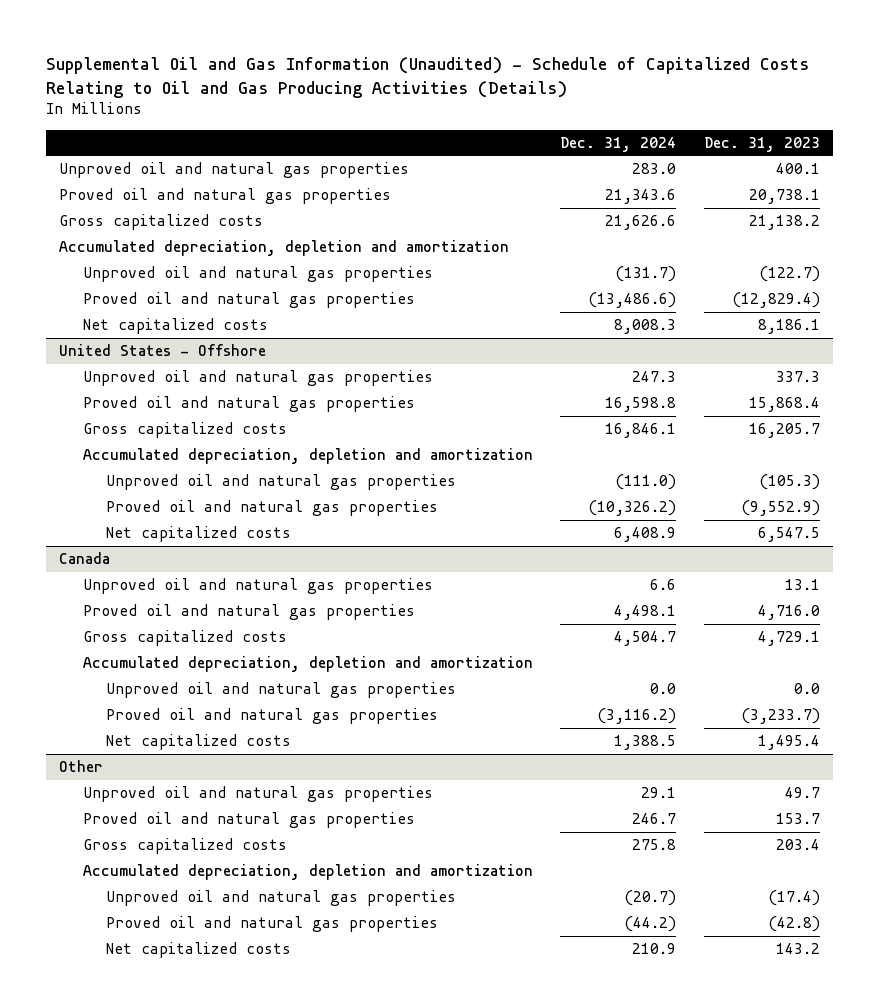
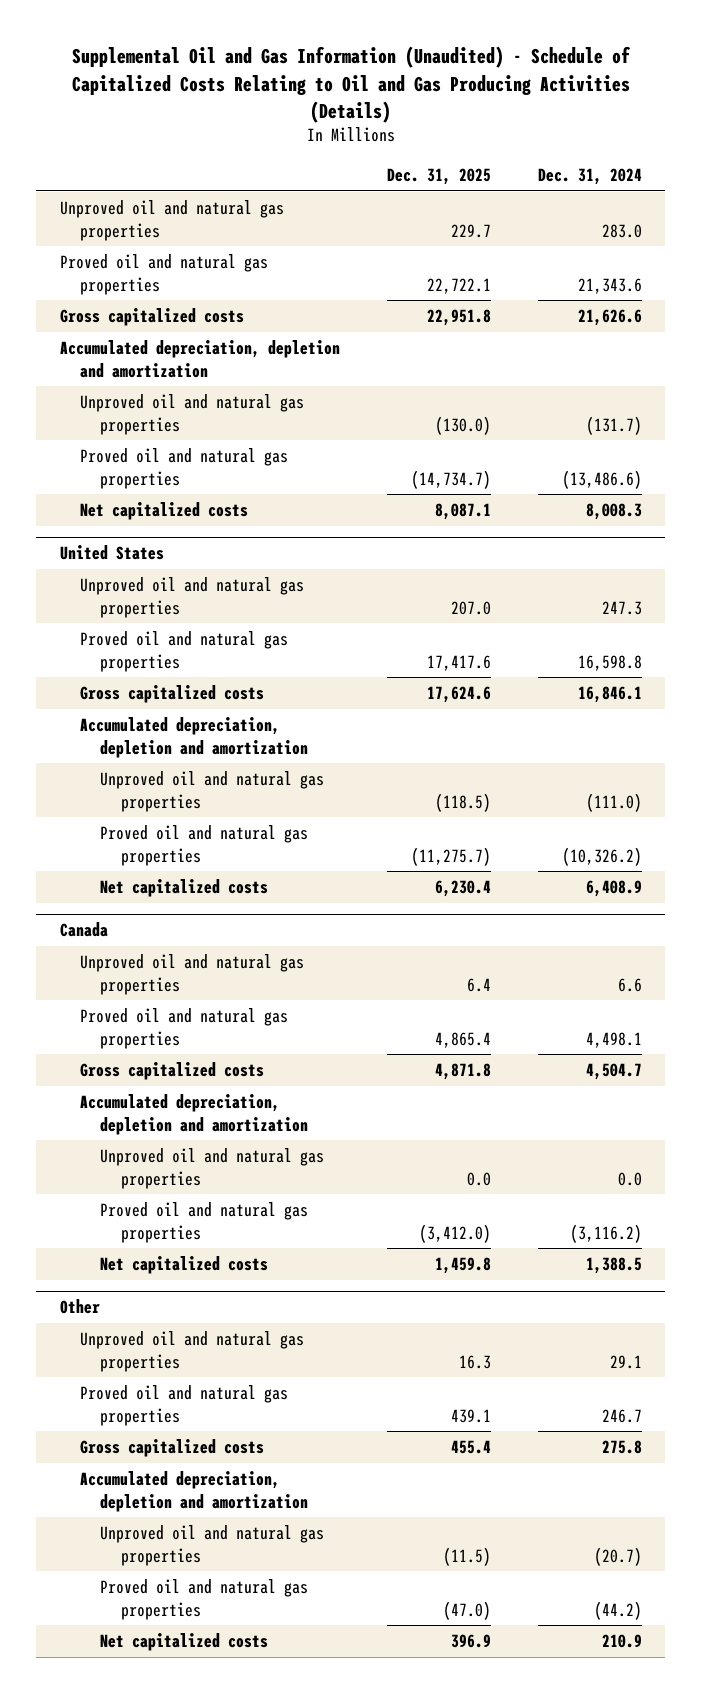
- | Dec. 31, 2024 | Dec. 31, 2023
+ | Dec. 31, 2025 | Dec. 31, 2024
- United States - Offshore
+ United States

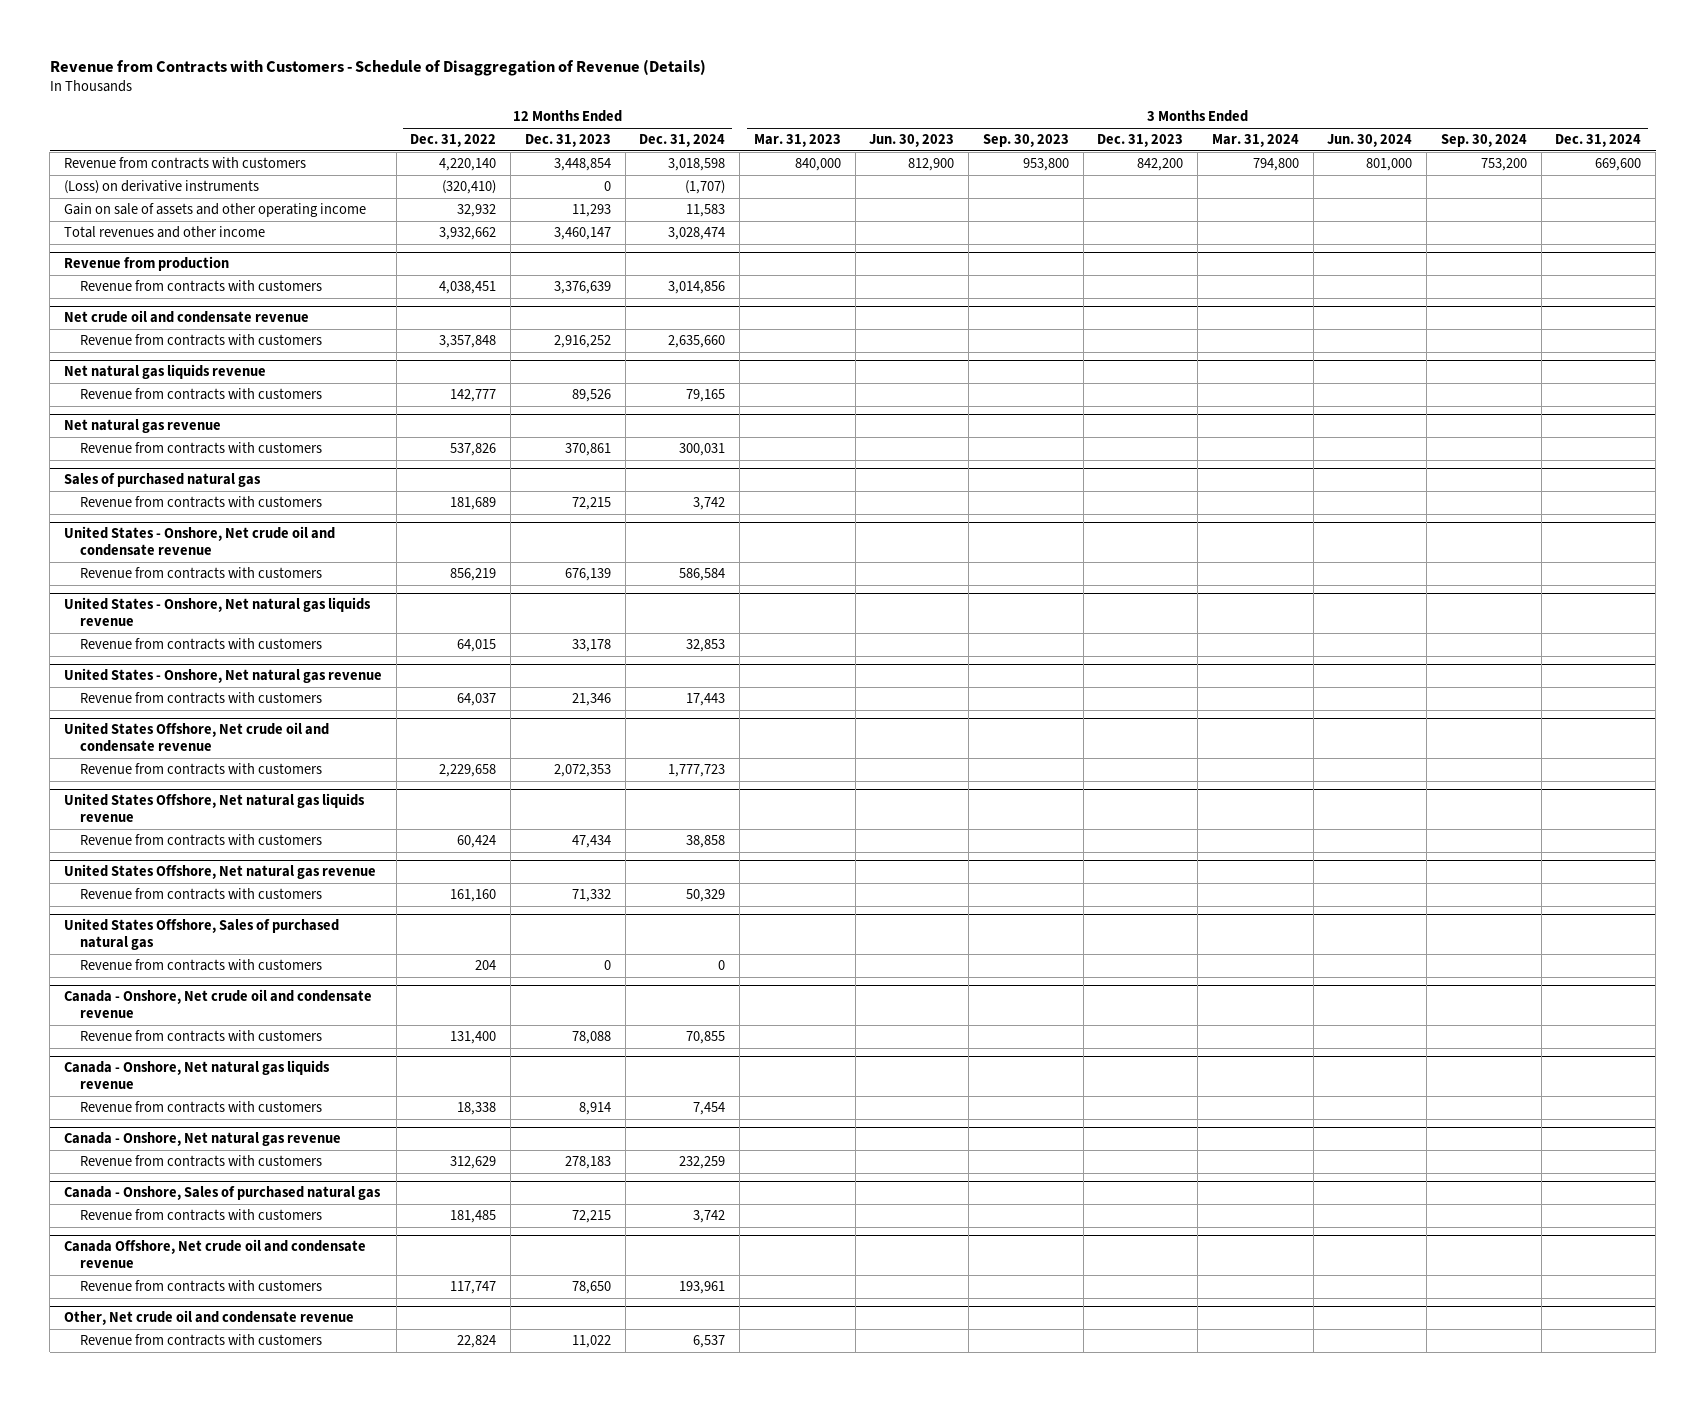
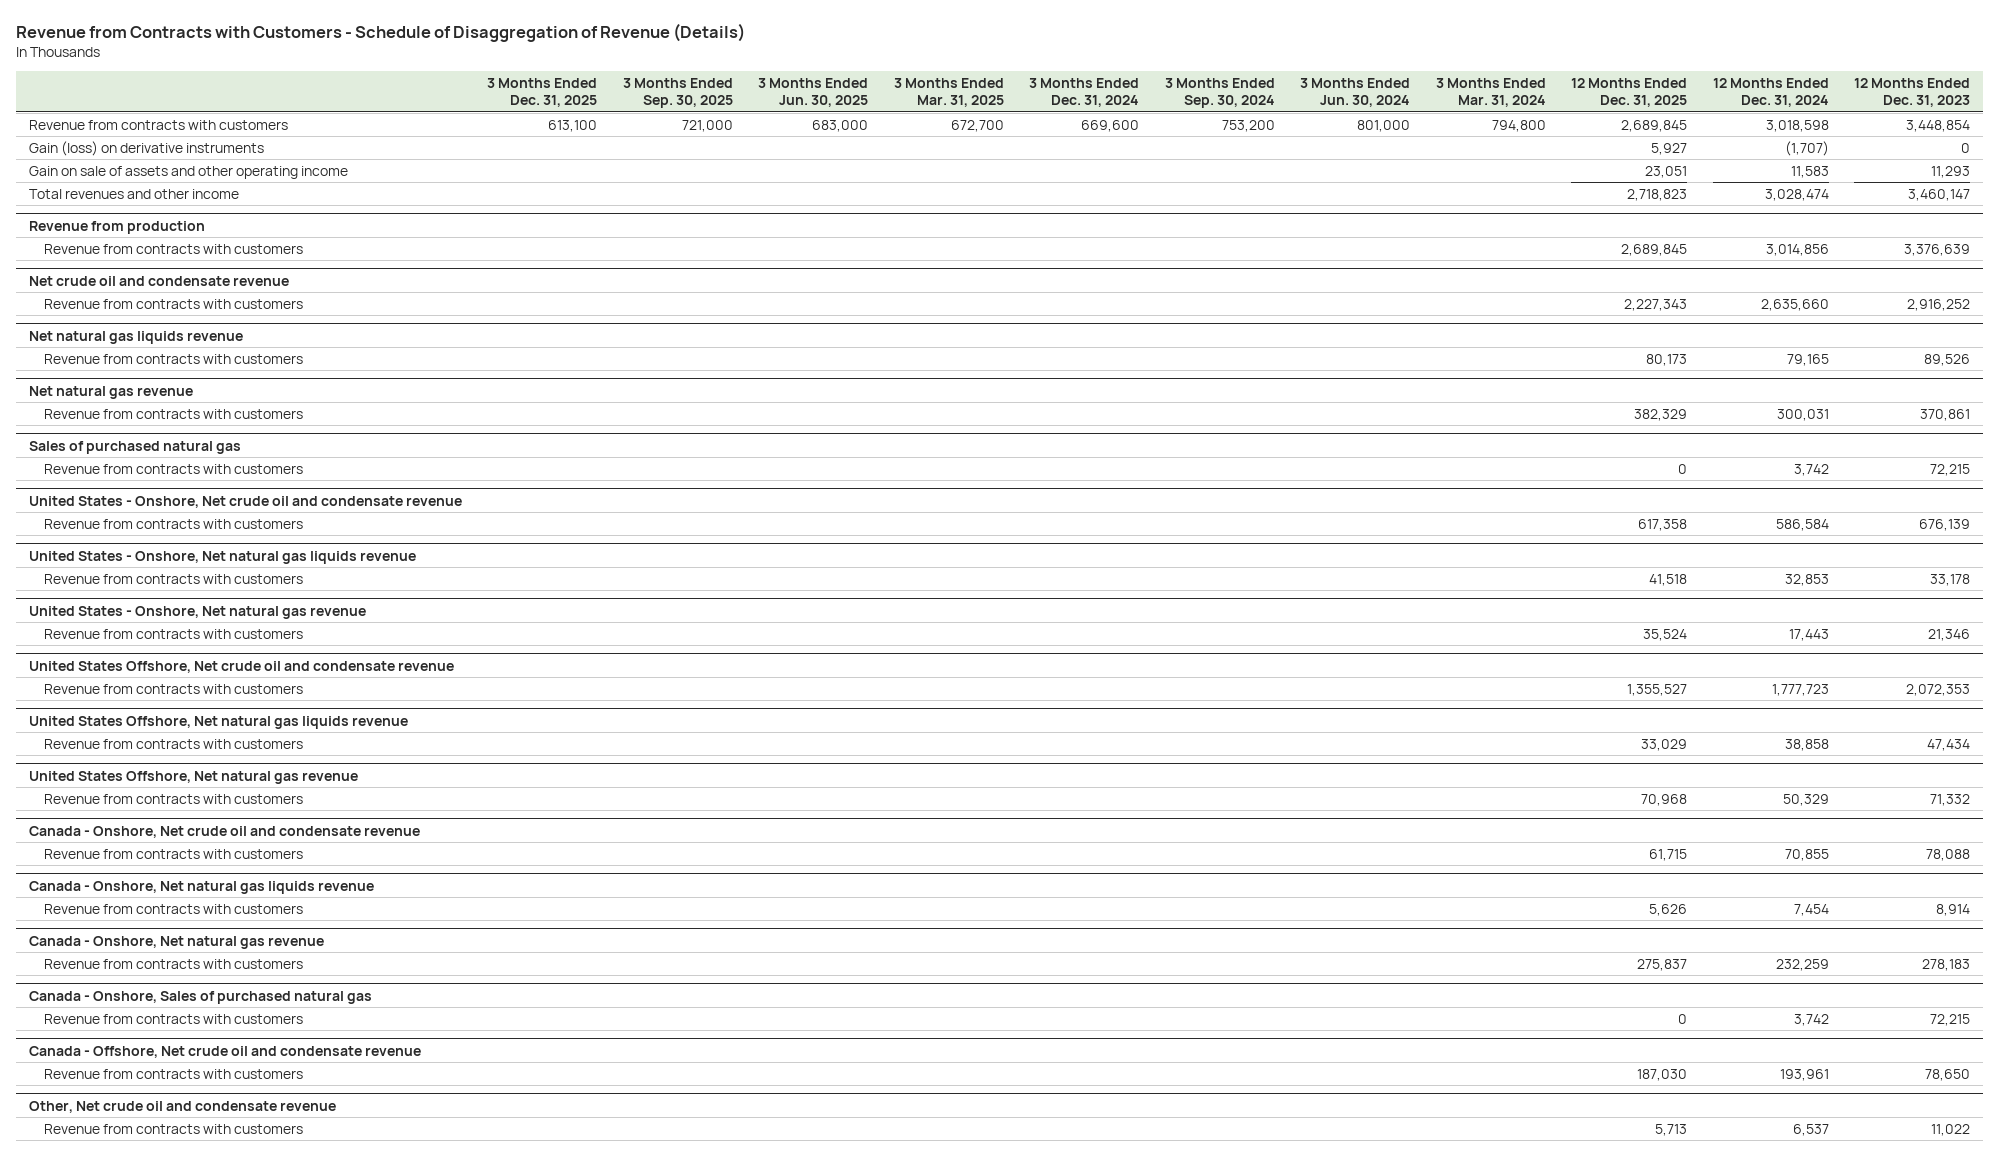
- | 12 Months Ended Dec. 31, 2022 | 12 Months Ended Dec. 31, 2023 | 12 Months Ended Dec. 31, 2024 | 3 Months Ended Mar. 31, 2023 | 3 Months Ended Jun. 30, 2023 | 3 Months Ended Sep. 30, 2023 | 3 Months Ended Dec. 31, 2023 | 3 Months Ended Mar. 31, 2024 | 3 Months Ended Jun. 30, 2024 | 3 Months Ended Sep. 30, 2024 | 3 Months Ended Dec. 31, 2024
+ | 3 Months Ended Dec. 31, 2025 | 3 Months Ended Sep. 30, 2025 | 3 Months Ended Jun. 30, 2025 | 3 Months Ended Mar. 31, 2025 | 3 Months Ended Dec. 31, 2024 | 3 Months Ended Sep. 30, 2024 | 3 Months Ended Jun. 30, 2024 | 3 Months Ended Mar. 31, 2024 | 12 Months Ended Dec. 31, 2025 | 12 Months Ended Dec. 31, 2024 | 12 Months Ended Dec. 31, 2023
- (Loss) on derivative instruments | (320,410) | 0 | (1,707) | | | | | | | |
+ Gain (loss) on derivative instruments | | | | | | | | | 5,927 | (1,707) | 0
- United States Offshore, Sales of purchased natural gas
- Revenue from contracts with customers | 204 | 0 | 0 | | | | | | | |
- Canada Offshore, Net crude oil and condensate revenue
+ Canada - Offshore, Net crude oil and condensate revenue

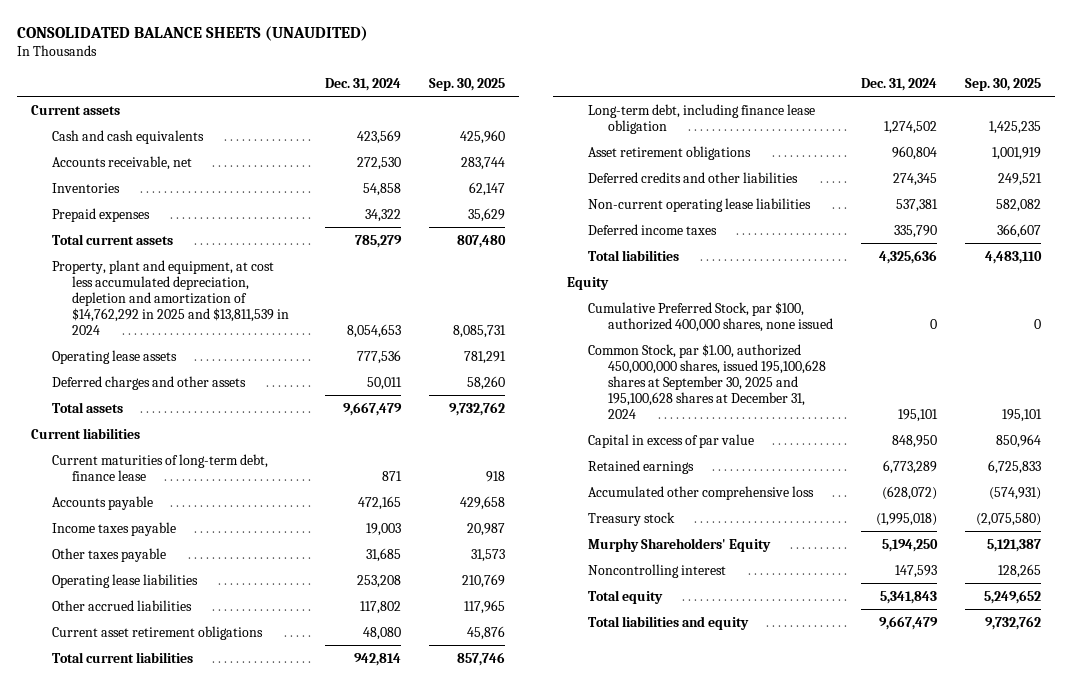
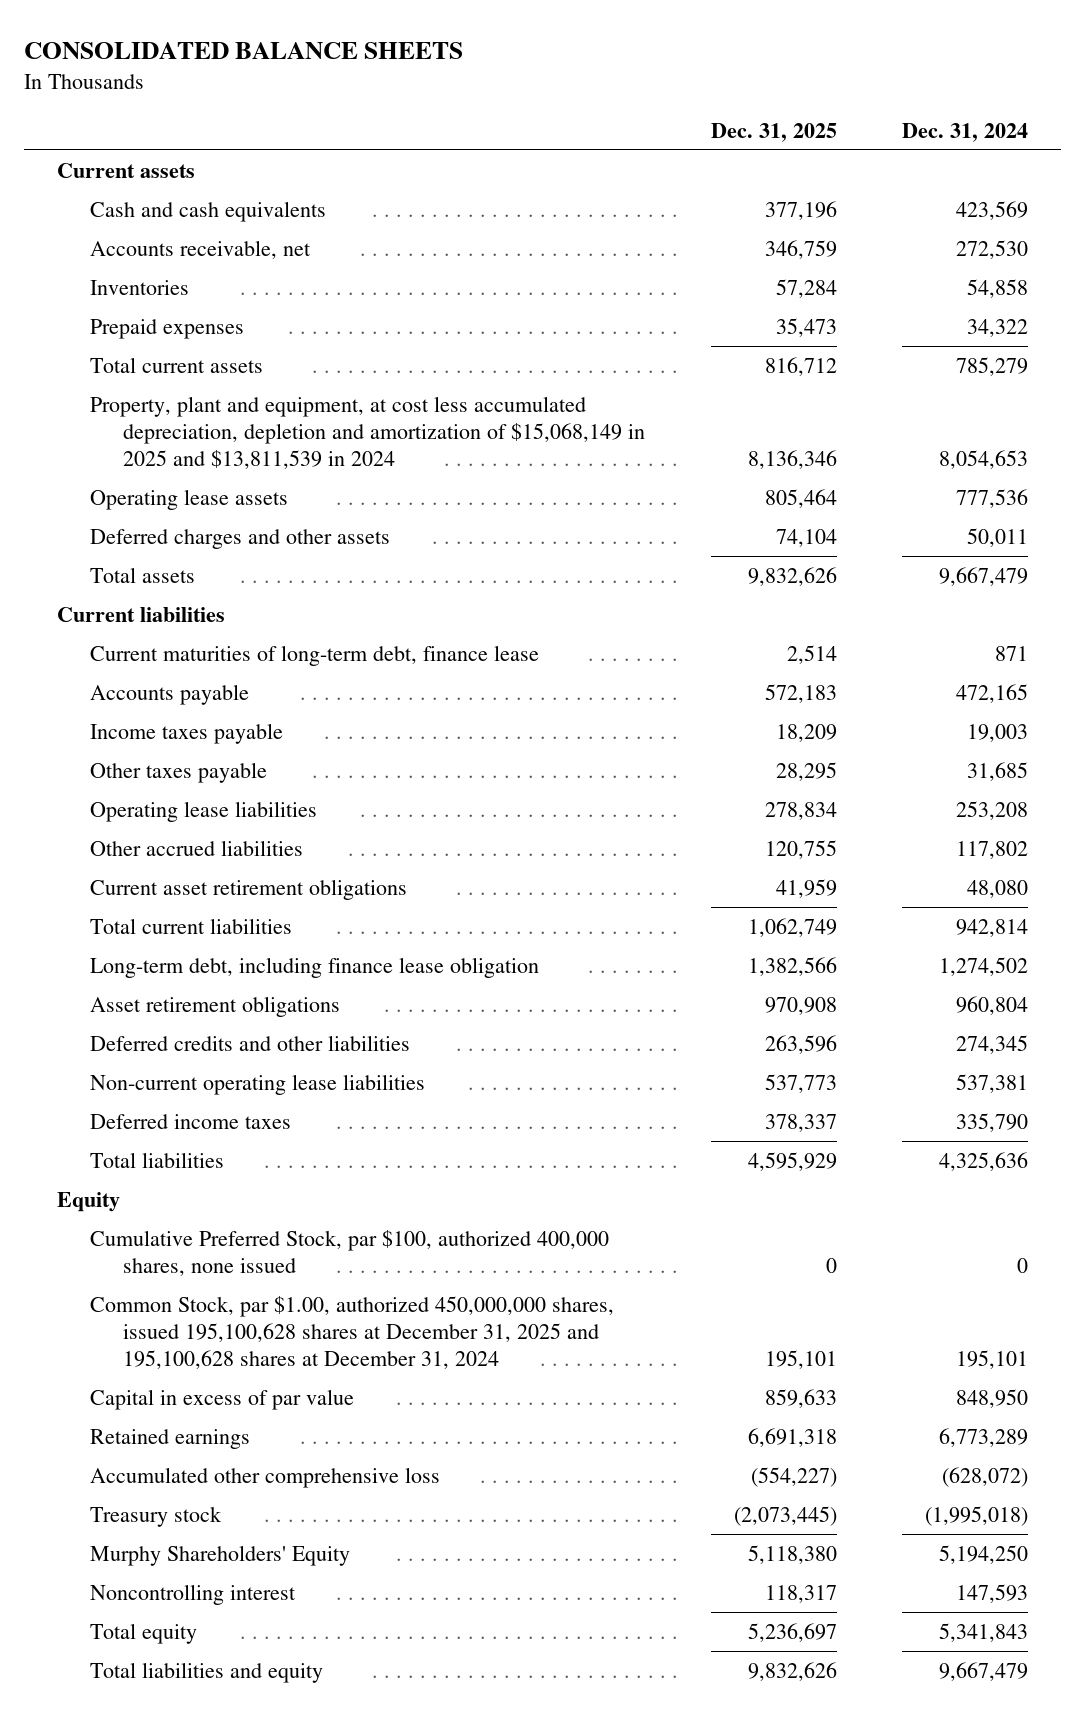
- CONSOLIDATED BALANCE SHEETS (UNAUDITED)
+ CONSOLIDATED BALANCE SHEETS
- | Dec. 31, 2024 | Sep. 30, 2025
+ | Dec. 31, 2025 | Dec. 31, 2024
- Property, plant and equipment, at cost less accumulated depreciation, depletion and amortization of $14,762,292 in 2025 and $13,811,539 in 2024 | 8,054,653 | 8,085,731
+ Property, plant and equipment, at cost less accumulated depreciation, depletion and amortization of $15,068,149 in 2025 and $13,811,539 in 2024 | 8,136,346 | 8,054,653
- Common Stock, par $1.00, authorized 450,000,000 shares, issued 195,100,628 shares at September 30, 2025 and 195,100,628 shares at December 31, 2024 | 195,101 | 195,101
+ Common Stock, par $1.00, authorized 450,000,000 shares, issued 195,100,628 shares at December 31, 2025 and 195,100,628 shares at December 31, 2024 | 195,101 | 195,101

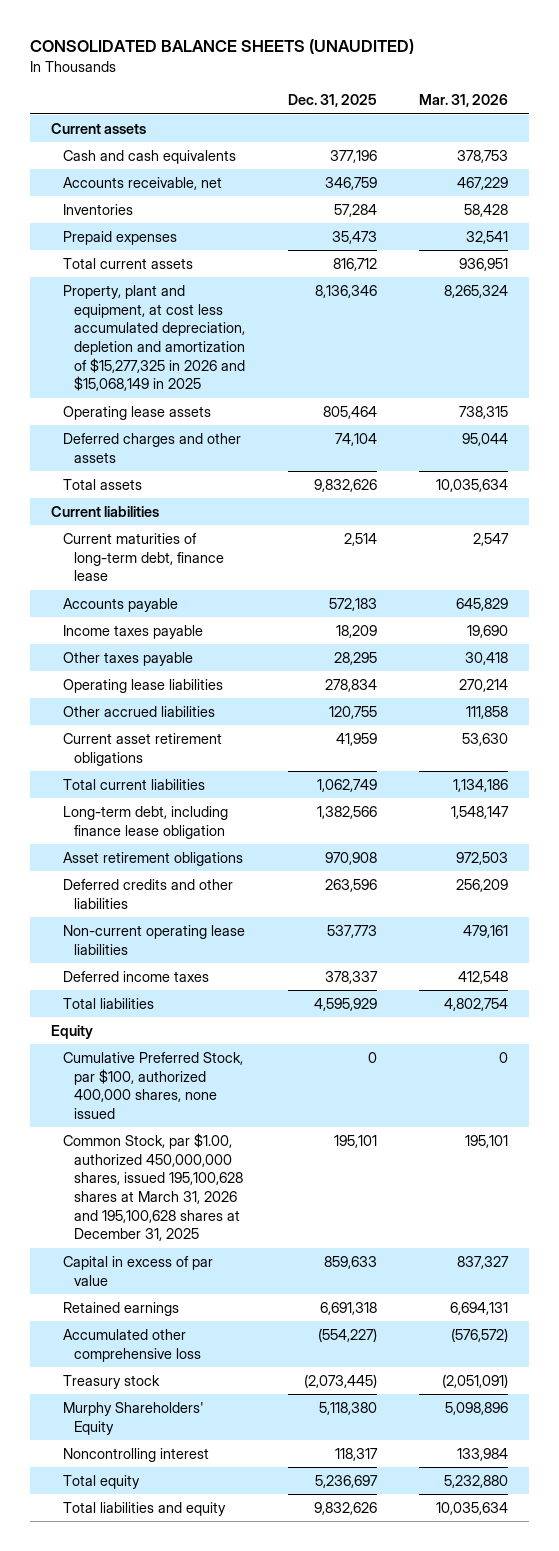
- CONSOLIDATED BALANCE SHEETS
+ CONSOLIDATED BALANCE SHEETS (UNAUDITED)
- | Dec. 31, 2025 | Dec. 31, 2024
+ | Dec. 31, 2025 | Mar. 31, 2026
- Property, plant and equipment, at cost less accumulated depreciation, depletion and amortization of $15,068,149 in 2025 and $13,811,539 in 2024 | 8,136,346 | 8,054,653
+ Property, plant and equipment, at cost less accumulated depreciation, depletion and amortization of $15,277,325 in 2026 and $15,068,149 in 2025 | 8,136,346 | 8,265,324
- Common Stock, par $1.00, authorized 450,000,000 shares, issued 195,100,628 shares at December 31, 2025 and 195,100,628 shares at December 31, 2024 | 195,101 | 195,101
+ Common Stock, par $1.00, authorized 450,000,000 shares, issued 195,100,628 shares at March 31, 2026 and 195,100,628 shares at December 31, 2025 | 195,101 | 195,101

